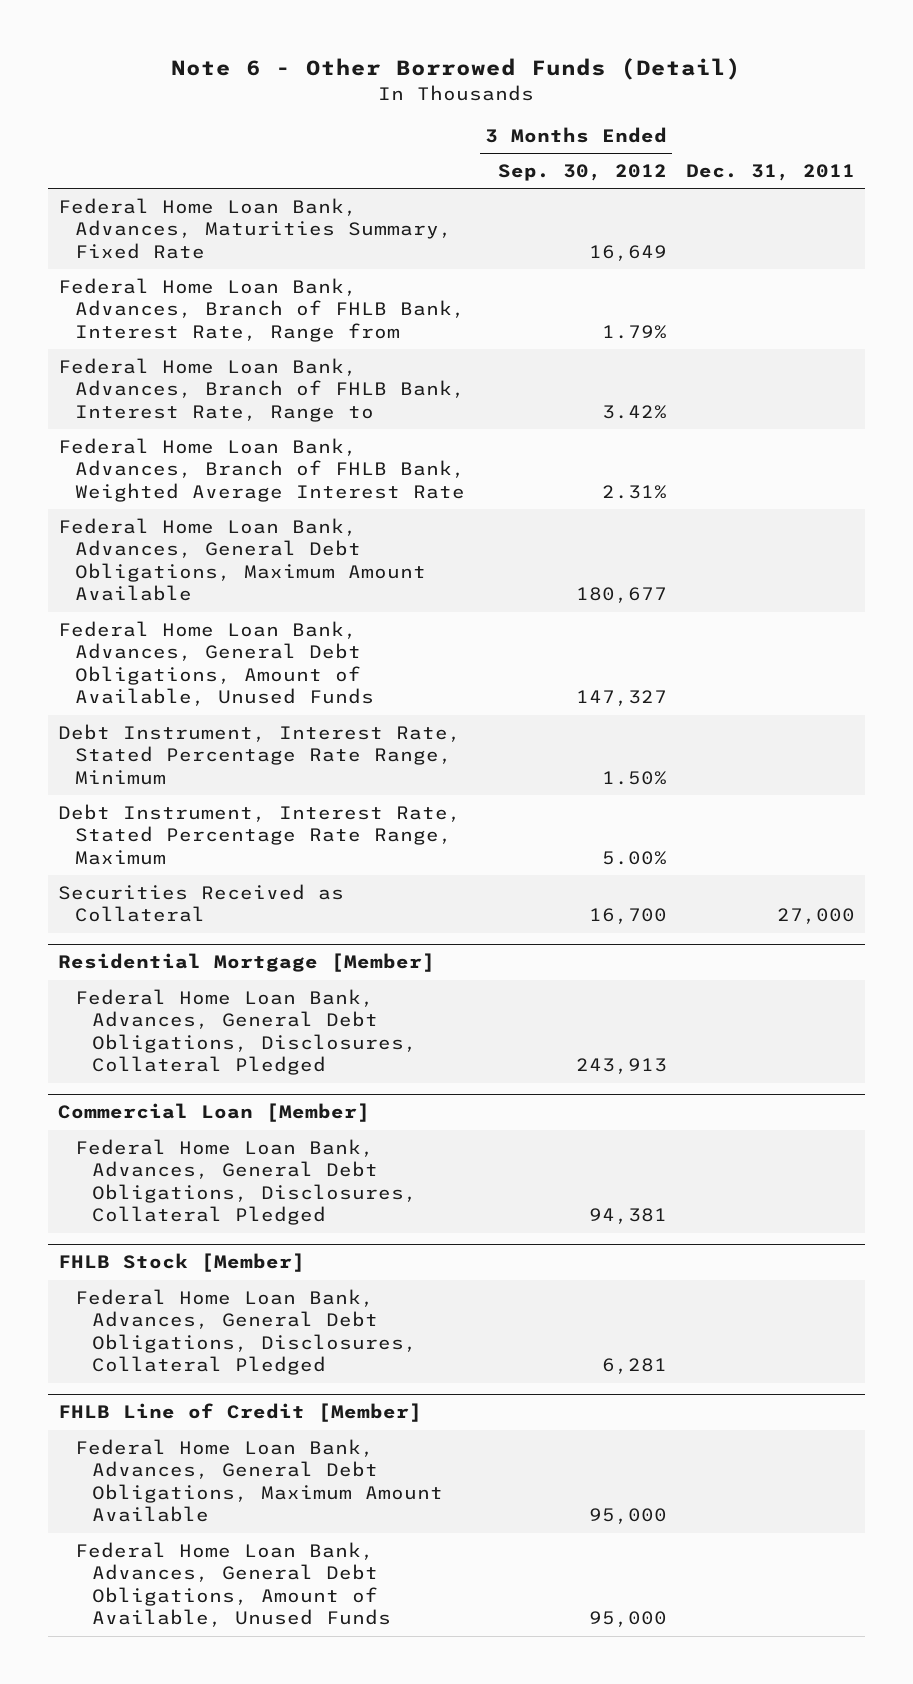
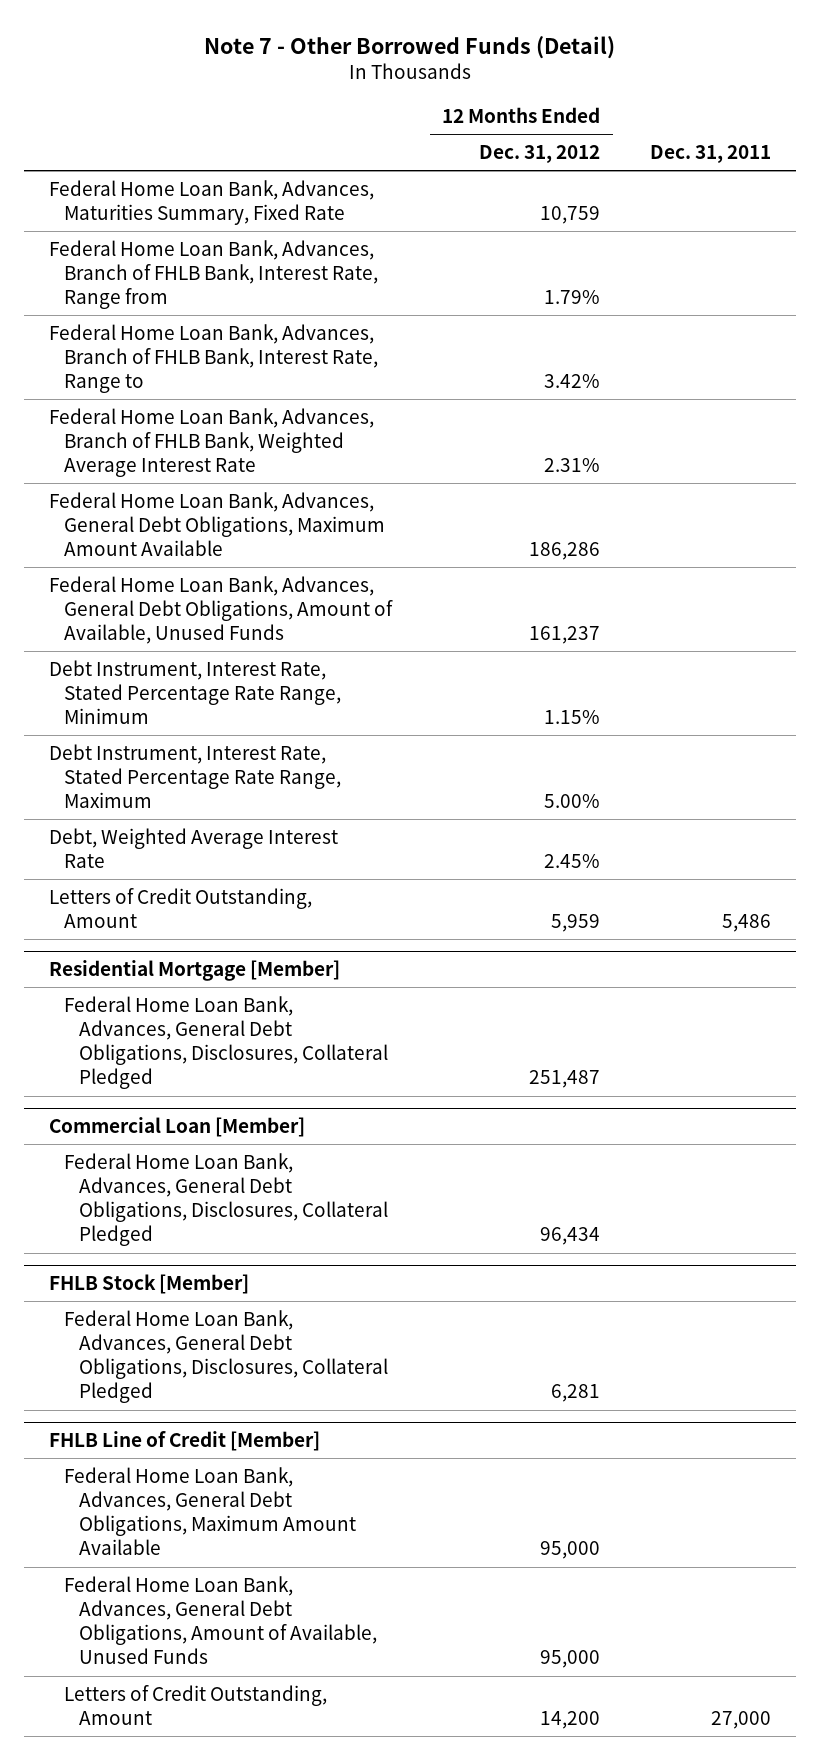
- Note 6 - Other Borrowed Funds (Detail)
+ Note 7 - Other Borrowed Funds (Detail)
- | 3 Months Ended Sep. 30, 2012 | Dec. 31, 2011
+ | 12 Months Ended Dec. 31, 2012 | Dec. 31, 2011
- Securities Received as Collateral | 16,700 | 27,000
+ Debt, Weighted Average Interest Rate | 2.45% |
+ Letters of Credit Outstanding, Amount | 5,959 | 5,486
@ FHLB Line of Credit [Member]
+ Letters of Credit Outstanding, Amount | 14,200 | 27,000

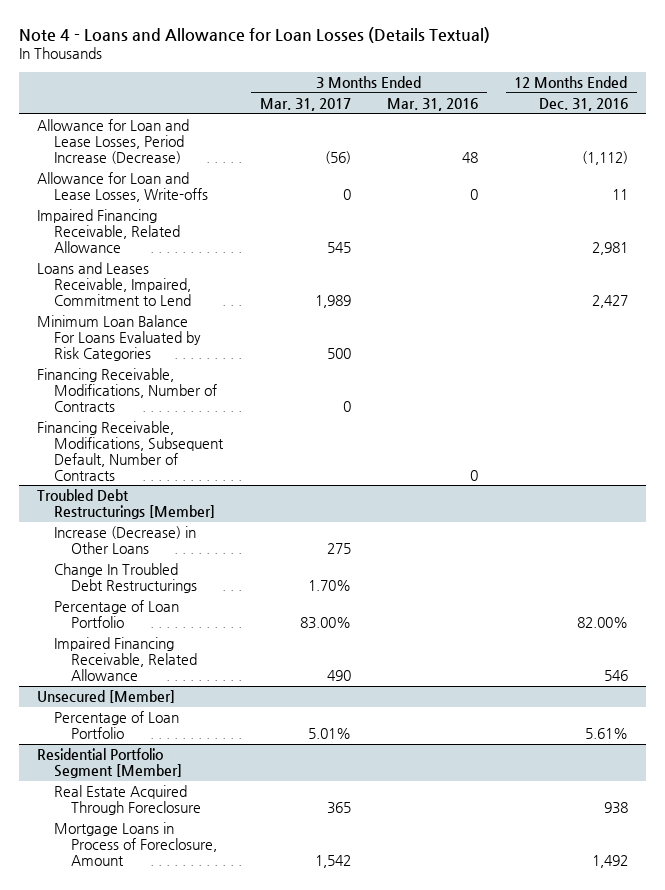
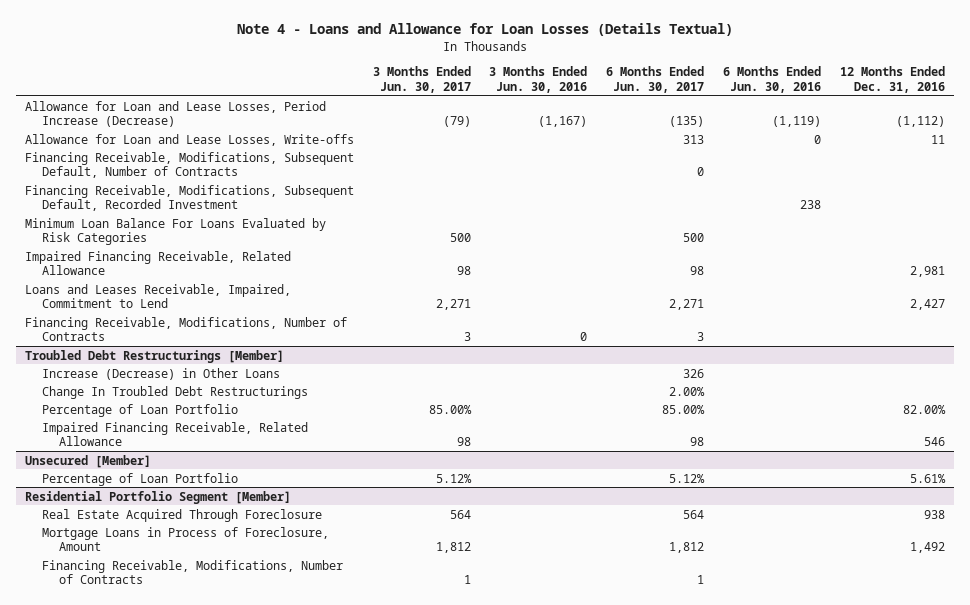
- | 3 Months Ended Mar. 31, 2017 | 3 Months Ended Mar. 31, 2016 | 12 Months Ended Dec. 31, 2016
+ | 3 Months Ended Jun. 30, 2017 | 3 Months Ended Jun. 30, 2016 | 6 Months Ended Jun. 30, 2017 | 6 Months Ended Jun. 30, 2016 | 12 Months Ended Dec. 31, 2016
moved up: Financing Receivable, Modifications, Subsequent Default, Number of Contracts | | | 0 | |
+ Financing Receivable, Modifications, Subsequent Default, Recorded Investment | | | | 238 |
moved up: Minimum Loan Balance For Loans Evaluated by Risk Categories | 500 | | 500 | |
@ Residential Portfolio Segment [Member]
+ Financing Receivable, Modifications, Number of Contracts | 1 | | 1 | |

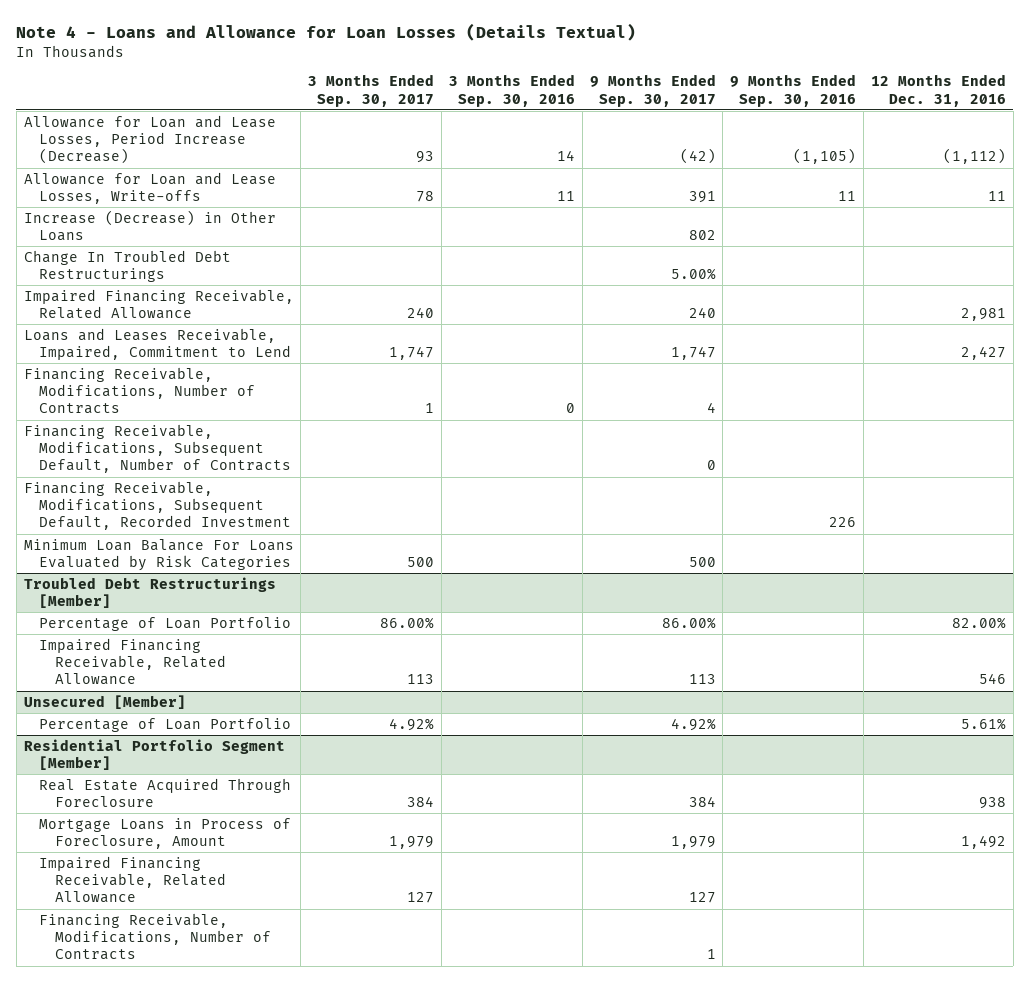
- | 3 Months Ended Jun. 30, 2017 | 3 Months Ended Jun. 30, 2016 | 6 Months Ended Jun. 30, 2017 | 6 Months Ended Jun. 30, 2016 | 12 Months Ended Dec. 31, 2016
+ | 3 Months Ended Sep. 30, 2017 | 3 Months Ended Sep. 30, 2016 | 9 Months Ended Sep. 30, 2017 | 9 Months Ended Sep. 30, 2016 | 12 Months Ended Dec. 31, 2016
+ Increase (Decrease) in Other Loans | | | 802 | |
+ Change In Troubled Debt Restructurings | | | 5.00% | |
moved down: Financing Receivable, Modifications, Subsequent Default, Number of Contracts | | | 0 | |
moved down: Financing Receivable, Modifications, Subsequent Default, Recorded Investment | | | | 226 |
moved down: Minimum Loan Balance For Loans Evaluated by Risk Categories | 500 | | 500 | |
@ Troubled Debt Restructurings [Member]
- Increase (Decrease) in Other Loans | | | 326 | |
- Change In Troubled Debt Restructurings | | | 2.00% | |
@ Residential Portfolio Segment [Member]
+ Impaired Financing Receivable, Related Allowance | 127 | | 127 | |

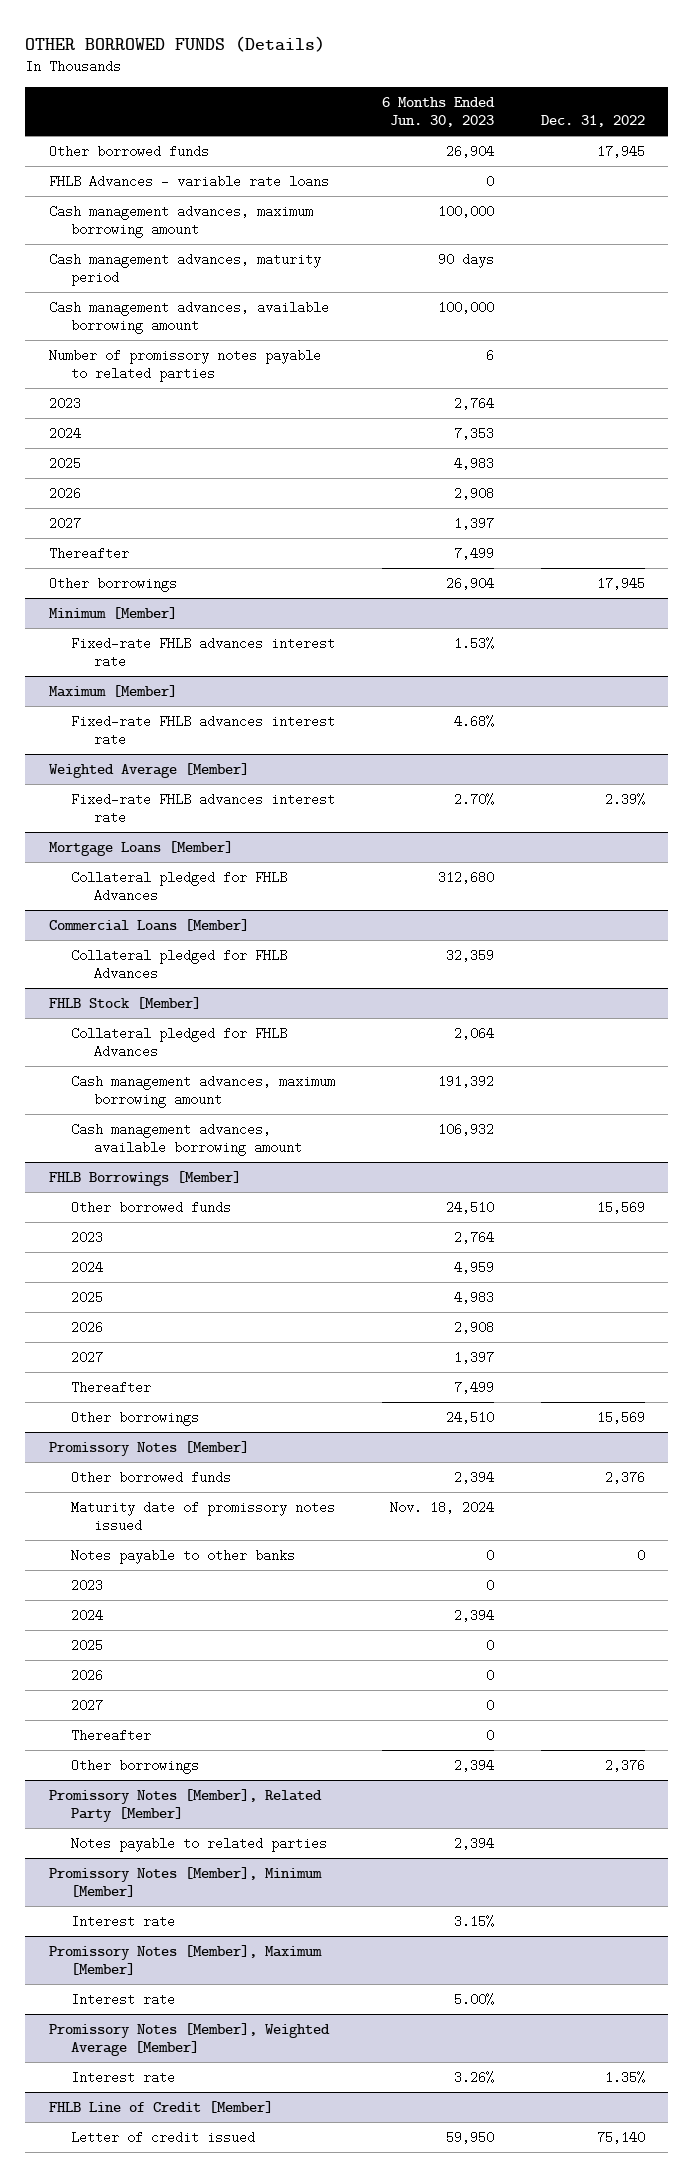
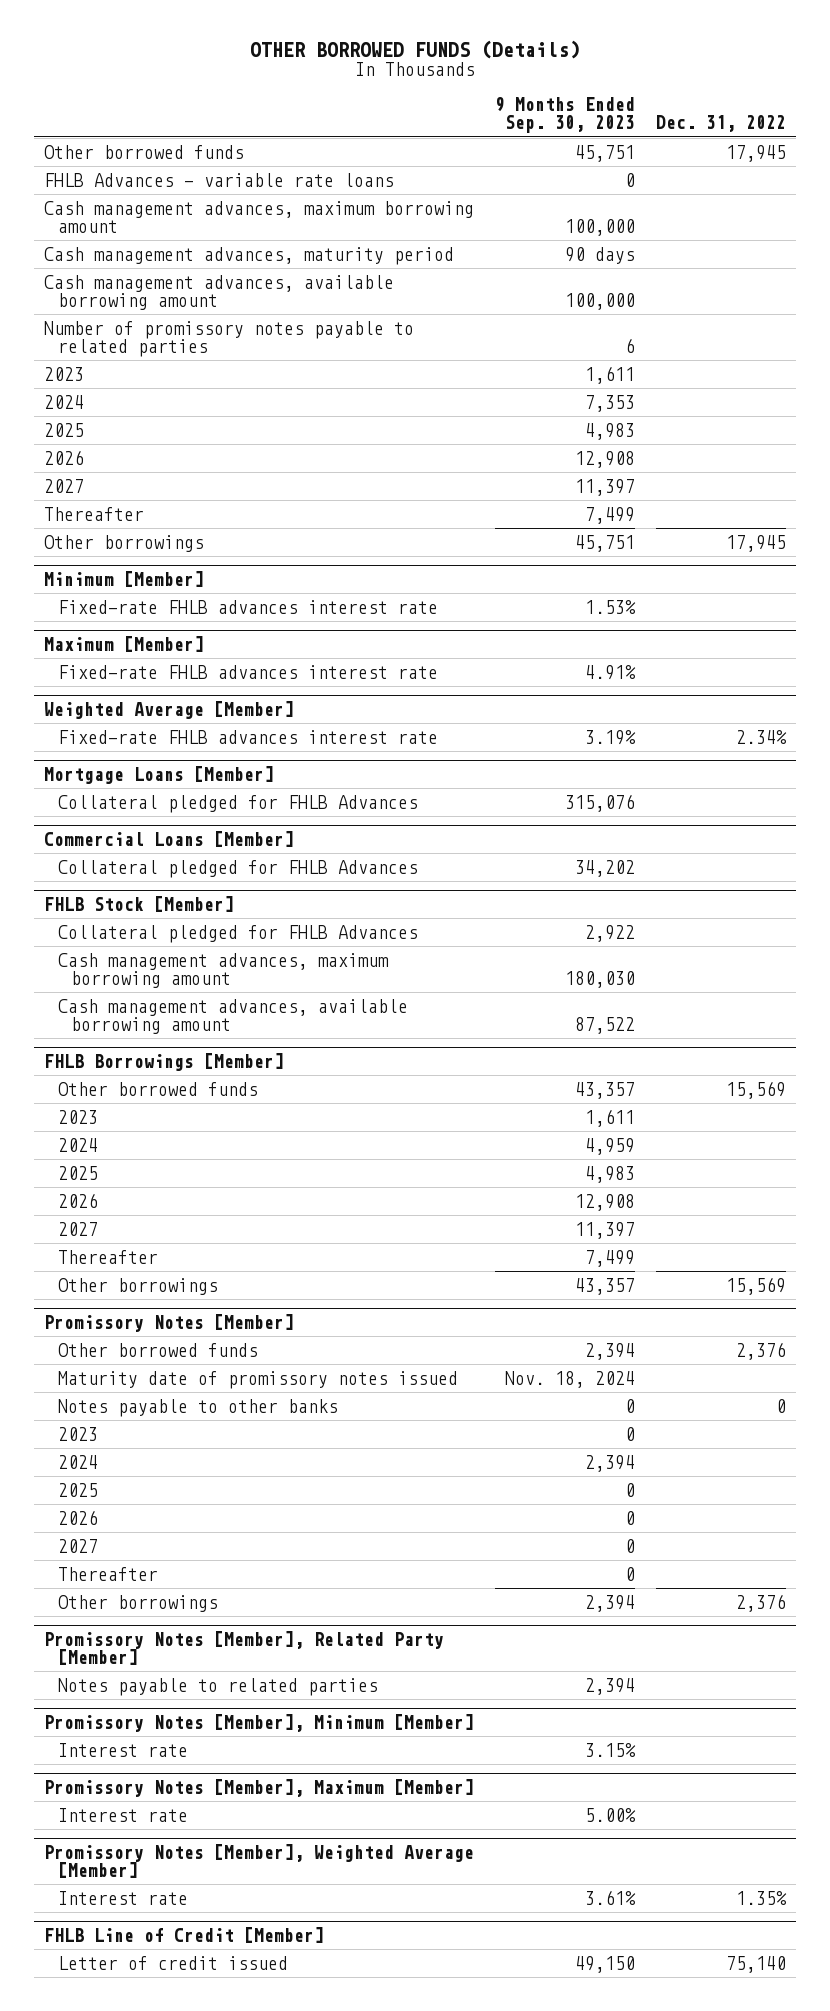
- | 6 Months Ended Jun. 30, 2023 | Dec. 31, 2022
+ | 9 Months Ended Sep. 30, 2023 | Dec. 31, 2022
@ Weighted Average [Member]
- Fixed-rate FHLB advances interest rate | 2.70% | 2.39%
+ Fixed-rate FHLB advances interest rate | 3.19% | 2.34%

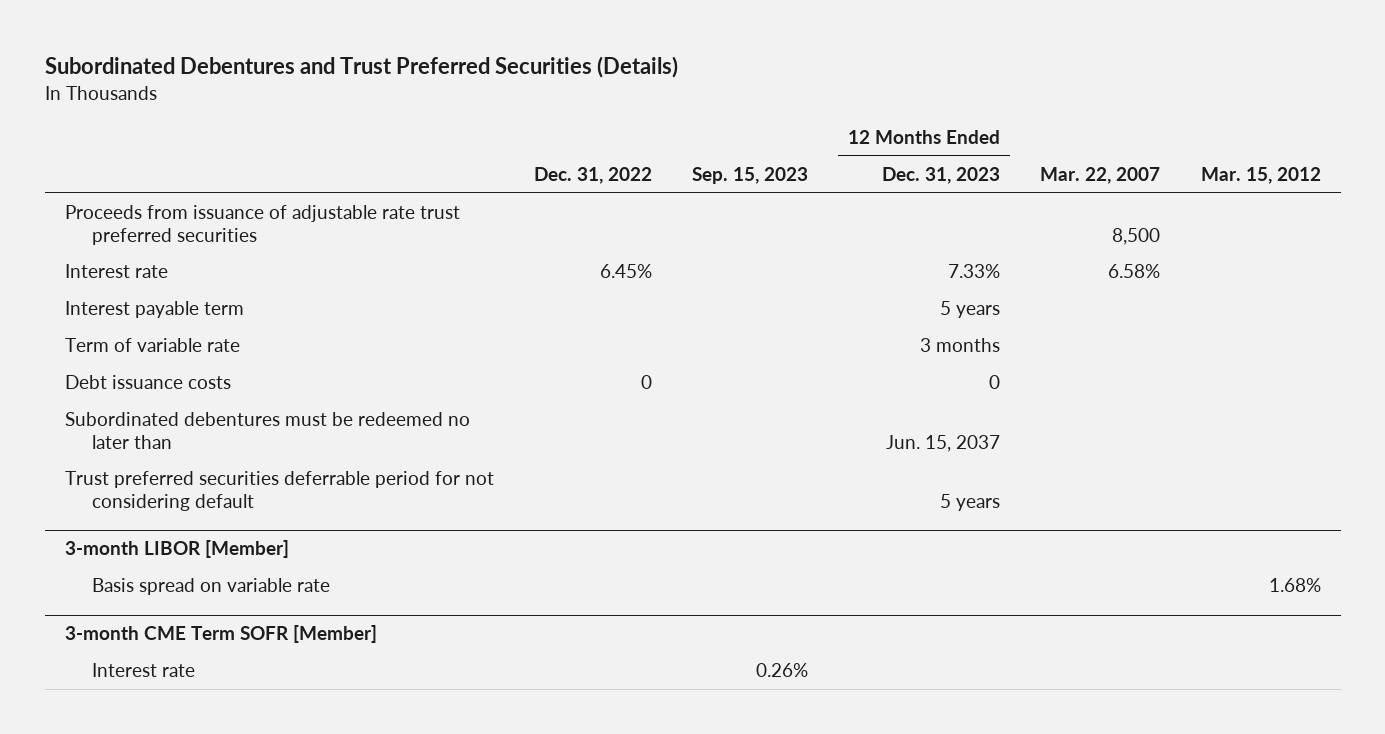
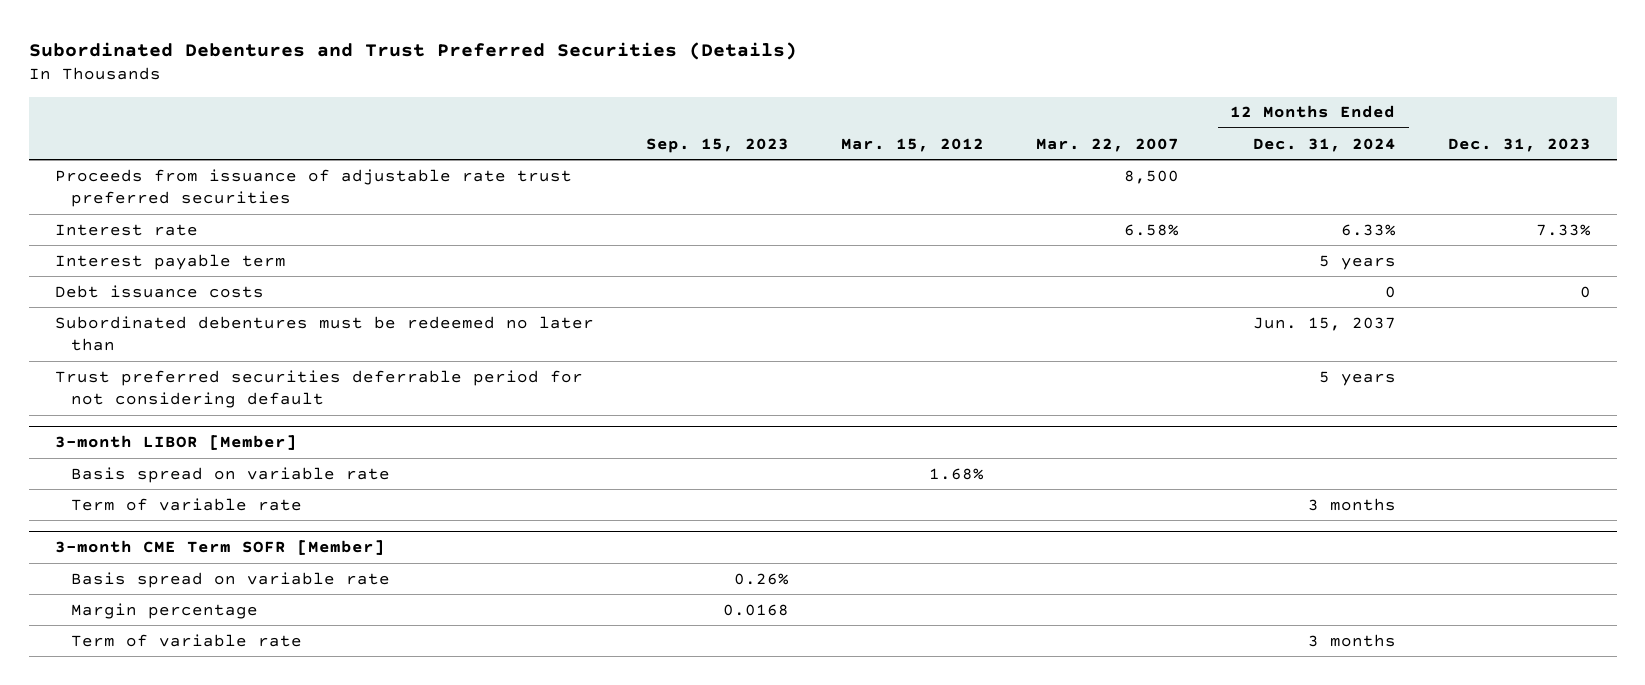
- | Dec. 31, 2022 | Sep. 15, 2023 | 12 Months Ended Dec. 31, 2023 | Mar. 22, 2007 | Mar. 15, 2012
+ | Sep. 15, 2023 | Mar. 15, 2012 | Mar. 22, 2007 | 12 Months Ended Dec. 31, 2024 | Dec. 31, 2023
- Term of variable rate | | | 3 months | |
@ 3-month LIBOR [Member]
+ Term of variable rate | | | | 3 months |
@ 3-month CME Term SOFR [Member]
- Interest rate | | 0.26% | | |
+ Basis spread on variable rate | 0.26% | | | |
+ Margin percentage | 0.0168 | | | |
+ Term of variable rate | | | | 3 months |

